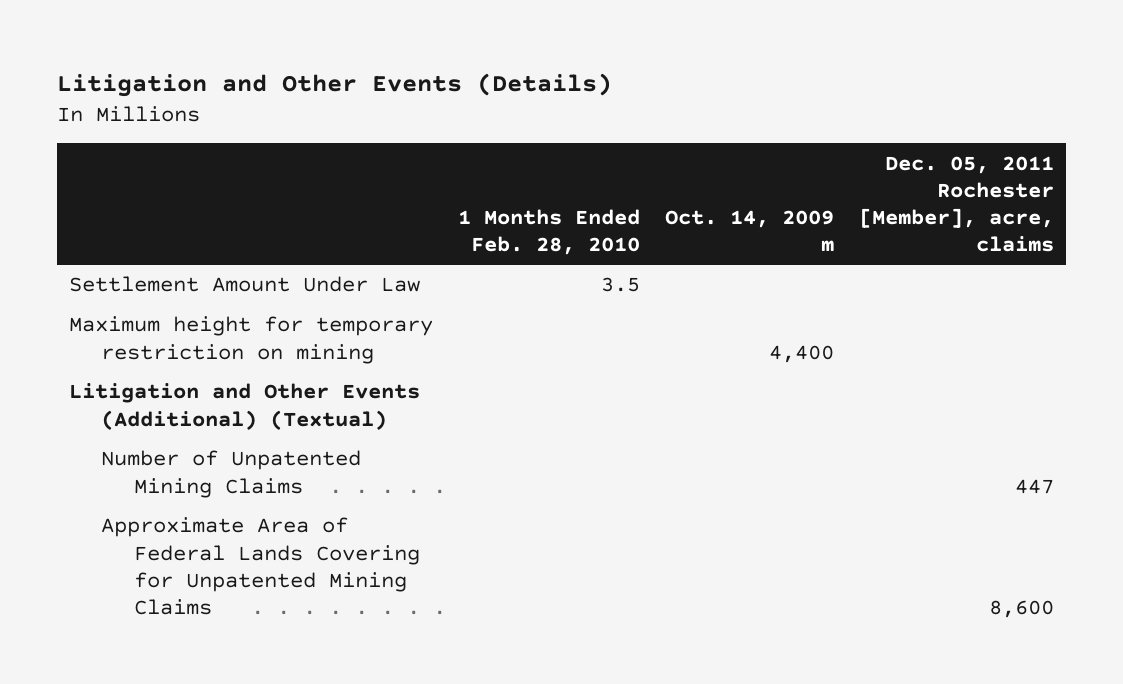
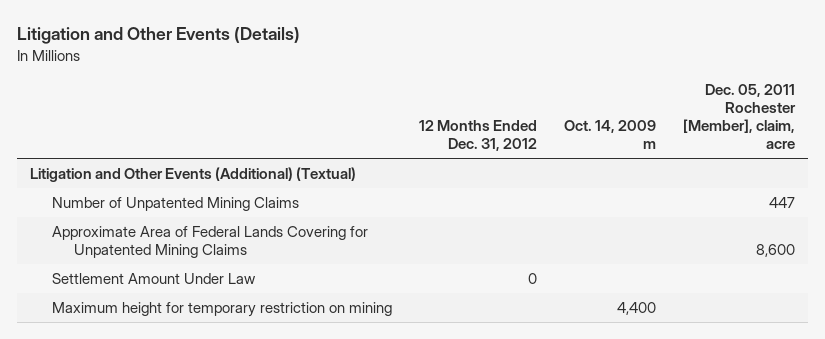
- | 1 Months Ended Feb. 28, 2010 | Oct. 14, 2009 m | Dec. 05, 2011 Rochester [Member], acre, claims
+ | 12 Months Ended Dec. 31, 2012 | Oct. 14, 2009 m | Dec. 05, 2011 Rochester [Member], claim, acre
moved down: Settlement Amount Under Law | 0 | |
moved down: Maximum height for temporary restriction on mining | | 4,400 |

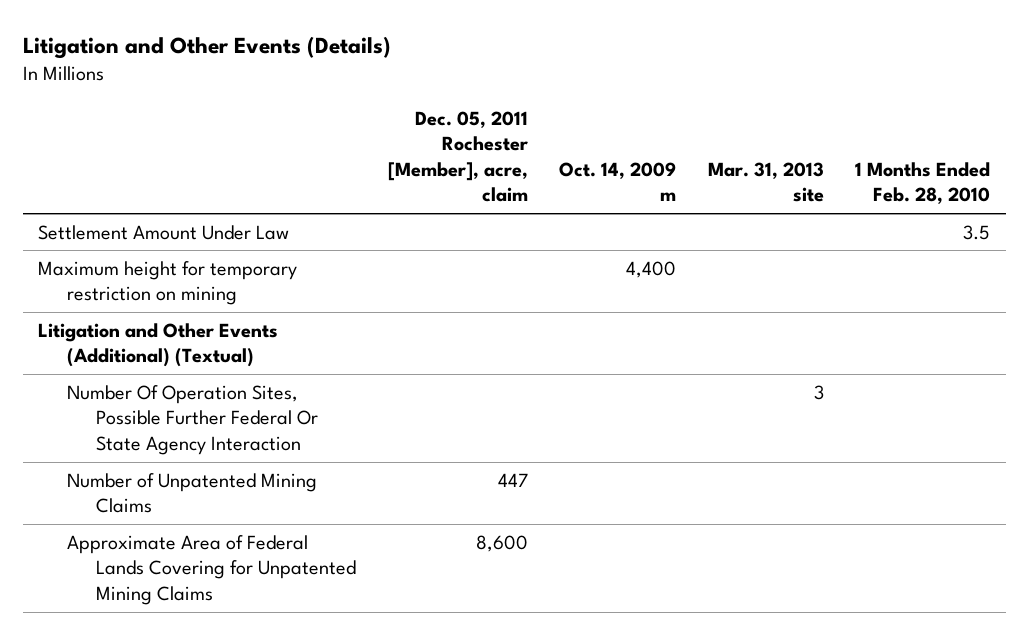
- | 12 Months Ended Dec. 31, 2012 | Oct. 14, 2009 m | Dec. 05, 2011 Rochester [Member], claim, acre
+ | Dec. 05, 2011 Rochester [Member], acre, claim | Oct. 14, 2009 m | Mar. 31, 2013 site | 1 Months Ended Feb. 28, 2010
moved up: Settlement Amount Under Law | | | | 3.5
moved up: Maximum height for temporary restriction on mining | | 4,400 | |
+ Number Of Operation Sites, Possible Further Federal Or State Agency Interaction | | | 3 |

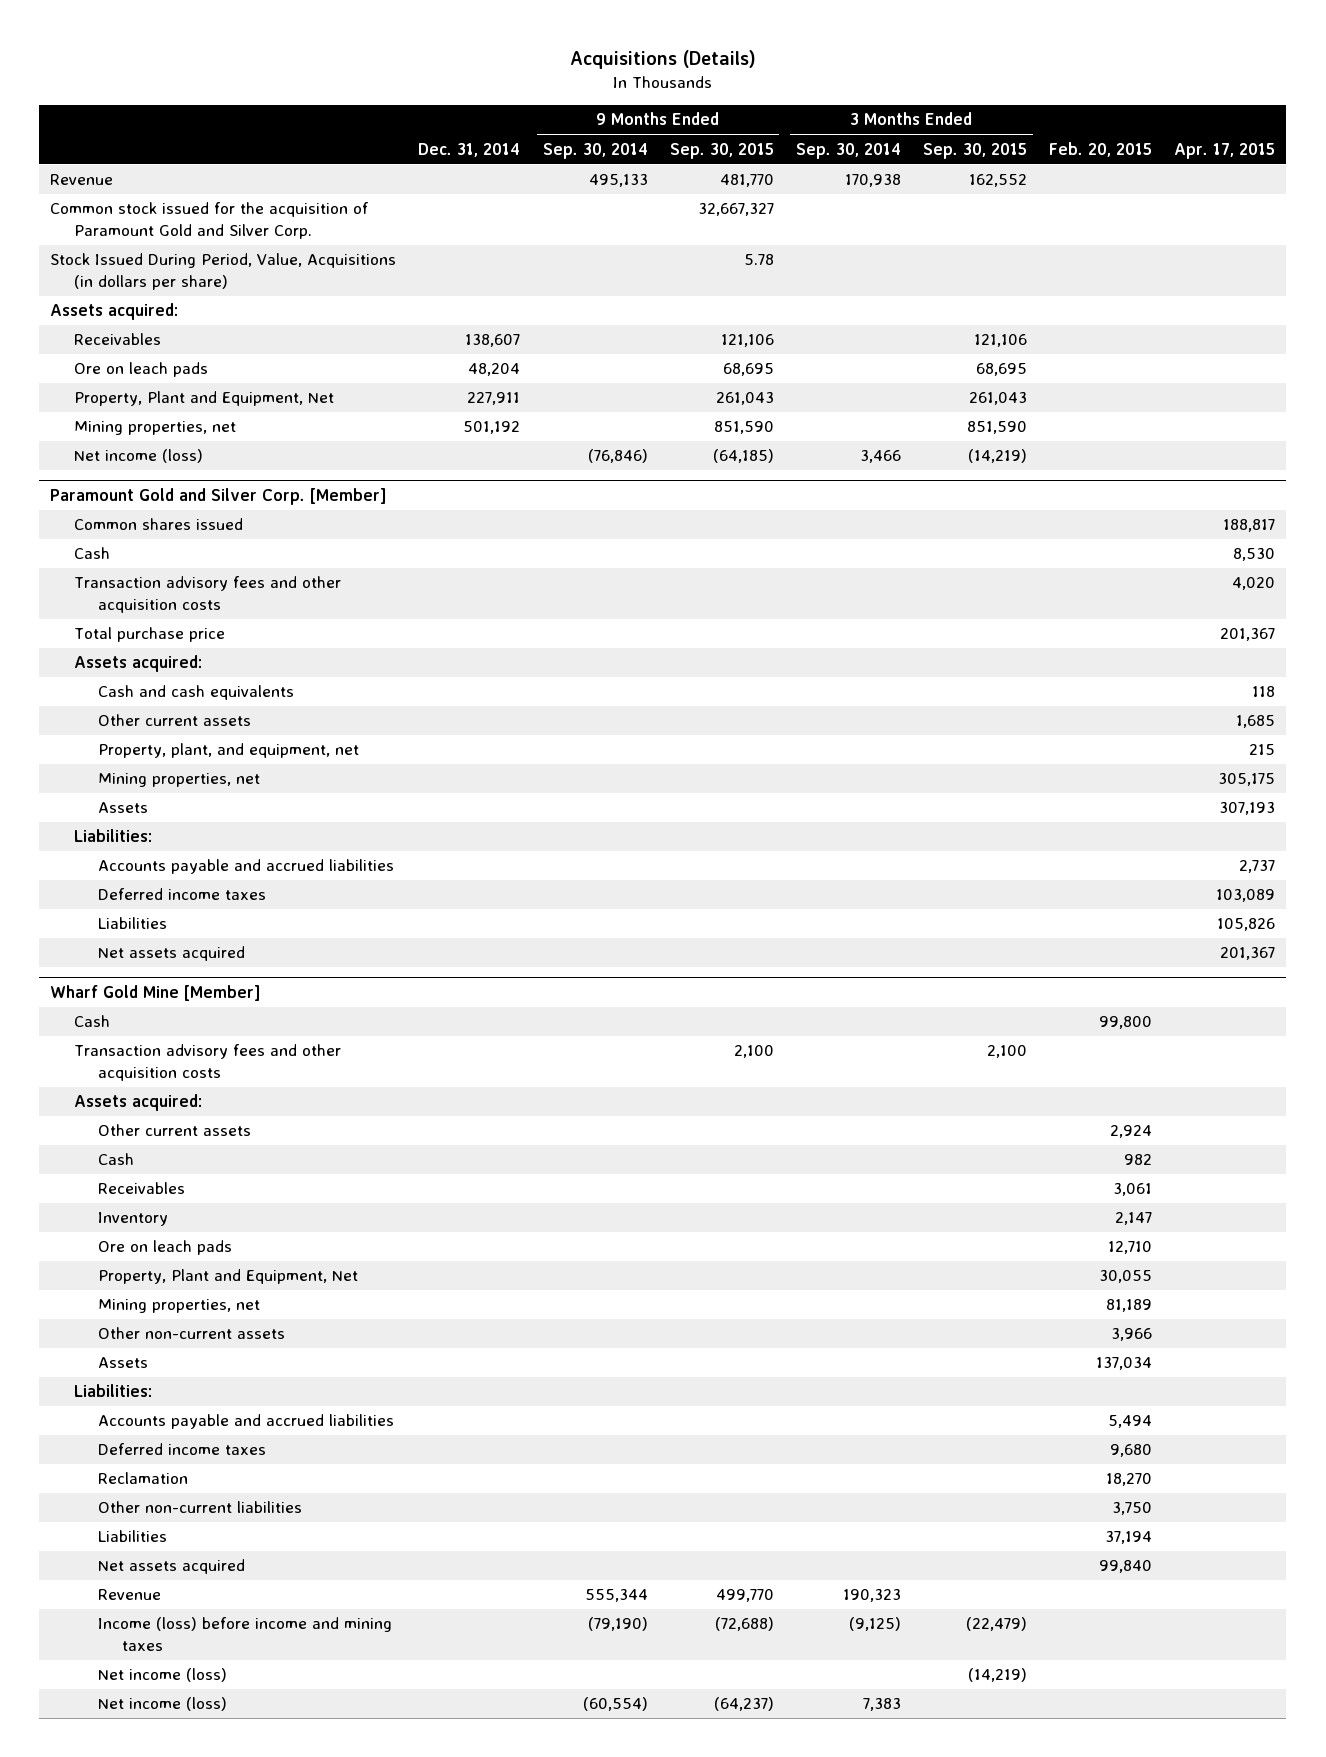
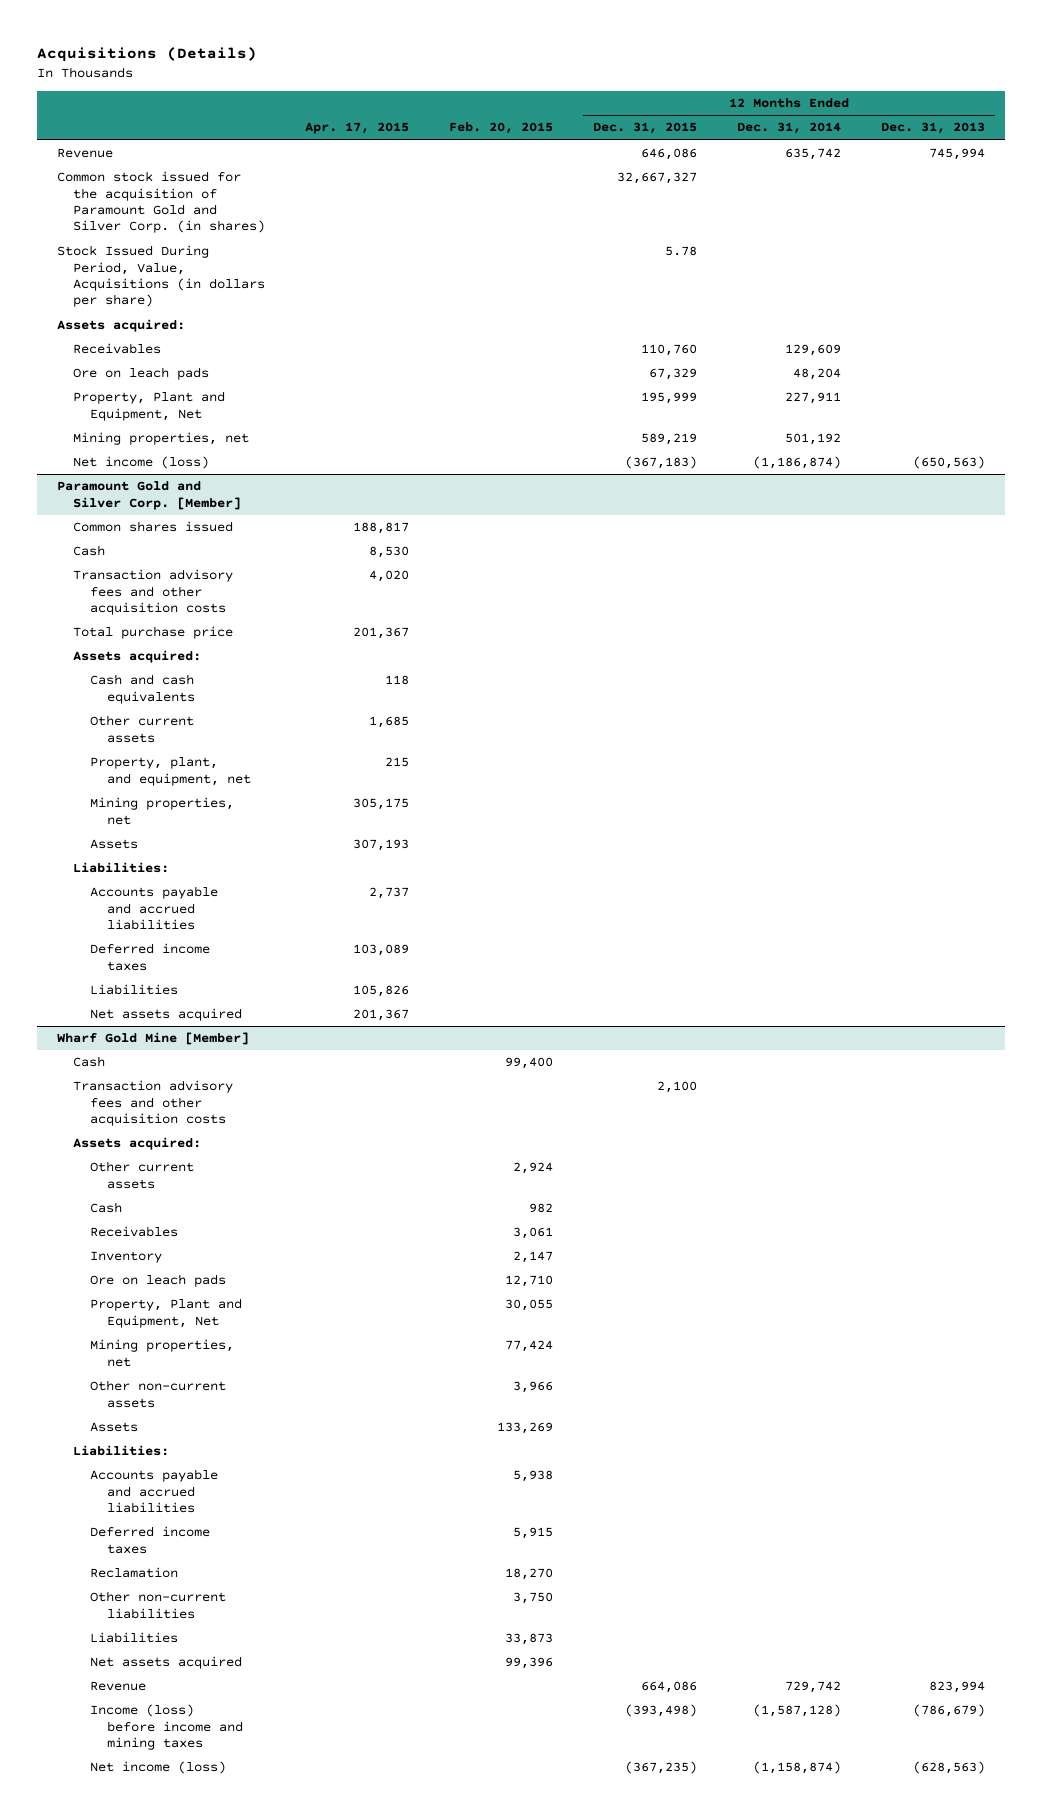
- | Dec. 31, 2014 | 9 Months Ended Sep. 30, 2014 | 9 Months Ended Sep. 30, 2015 | 3 Months Ended Sep. 30, 2014 | 3 Months Ended Sep. 30, 2015 | Feb. 20, 2015 | Apr. 17, 2015
+ | Apr. 17, 2015 | Feb. 20, 2015 | 12 Months Ended Dec. 31, 2015 | 12 Months Ended Dec. 31, 2014 | 12 Months Ended Dec. 31, 2013
- Common stock issued for the acquisition of Paramount Gold and Silver Corp. | | | 32,667,327 | | | |
+ Common stock issued for the acquisition of Paramount Gold and Silver Corp. (in shares) | | | 32,667,327 | |
@ Wharf Gold Mine [Member]
- Cash | | | | | | 99,800 |
+ Cash | | 99,400 | | |
- Mining properties, net | | | | | | 81,189 |
+ Mining properties, net | | 77,424 | | |
- Assets | | | | | | 137,034 |
+ Assets | | 133,269 | | |
- Accounts payable and accrued liabilities | | | | | | 5,494 |
- Deferred income taxes | | | | | | 9,680 |
+ Accounts payable and accrued liabilities | | 5,938 | | |
+ Deferred income taxes | | 5,915 | | |
- Liabilities | | | | | | 37,194 |
- Net assets acquired | | | | | | 99,840 |
+ Liabilities | | 33,873 | | |
+ Net assets acquired | | 99,396 | | |
- Net income (loss) | | (60,554) | (64,237) | 7,383 | | |

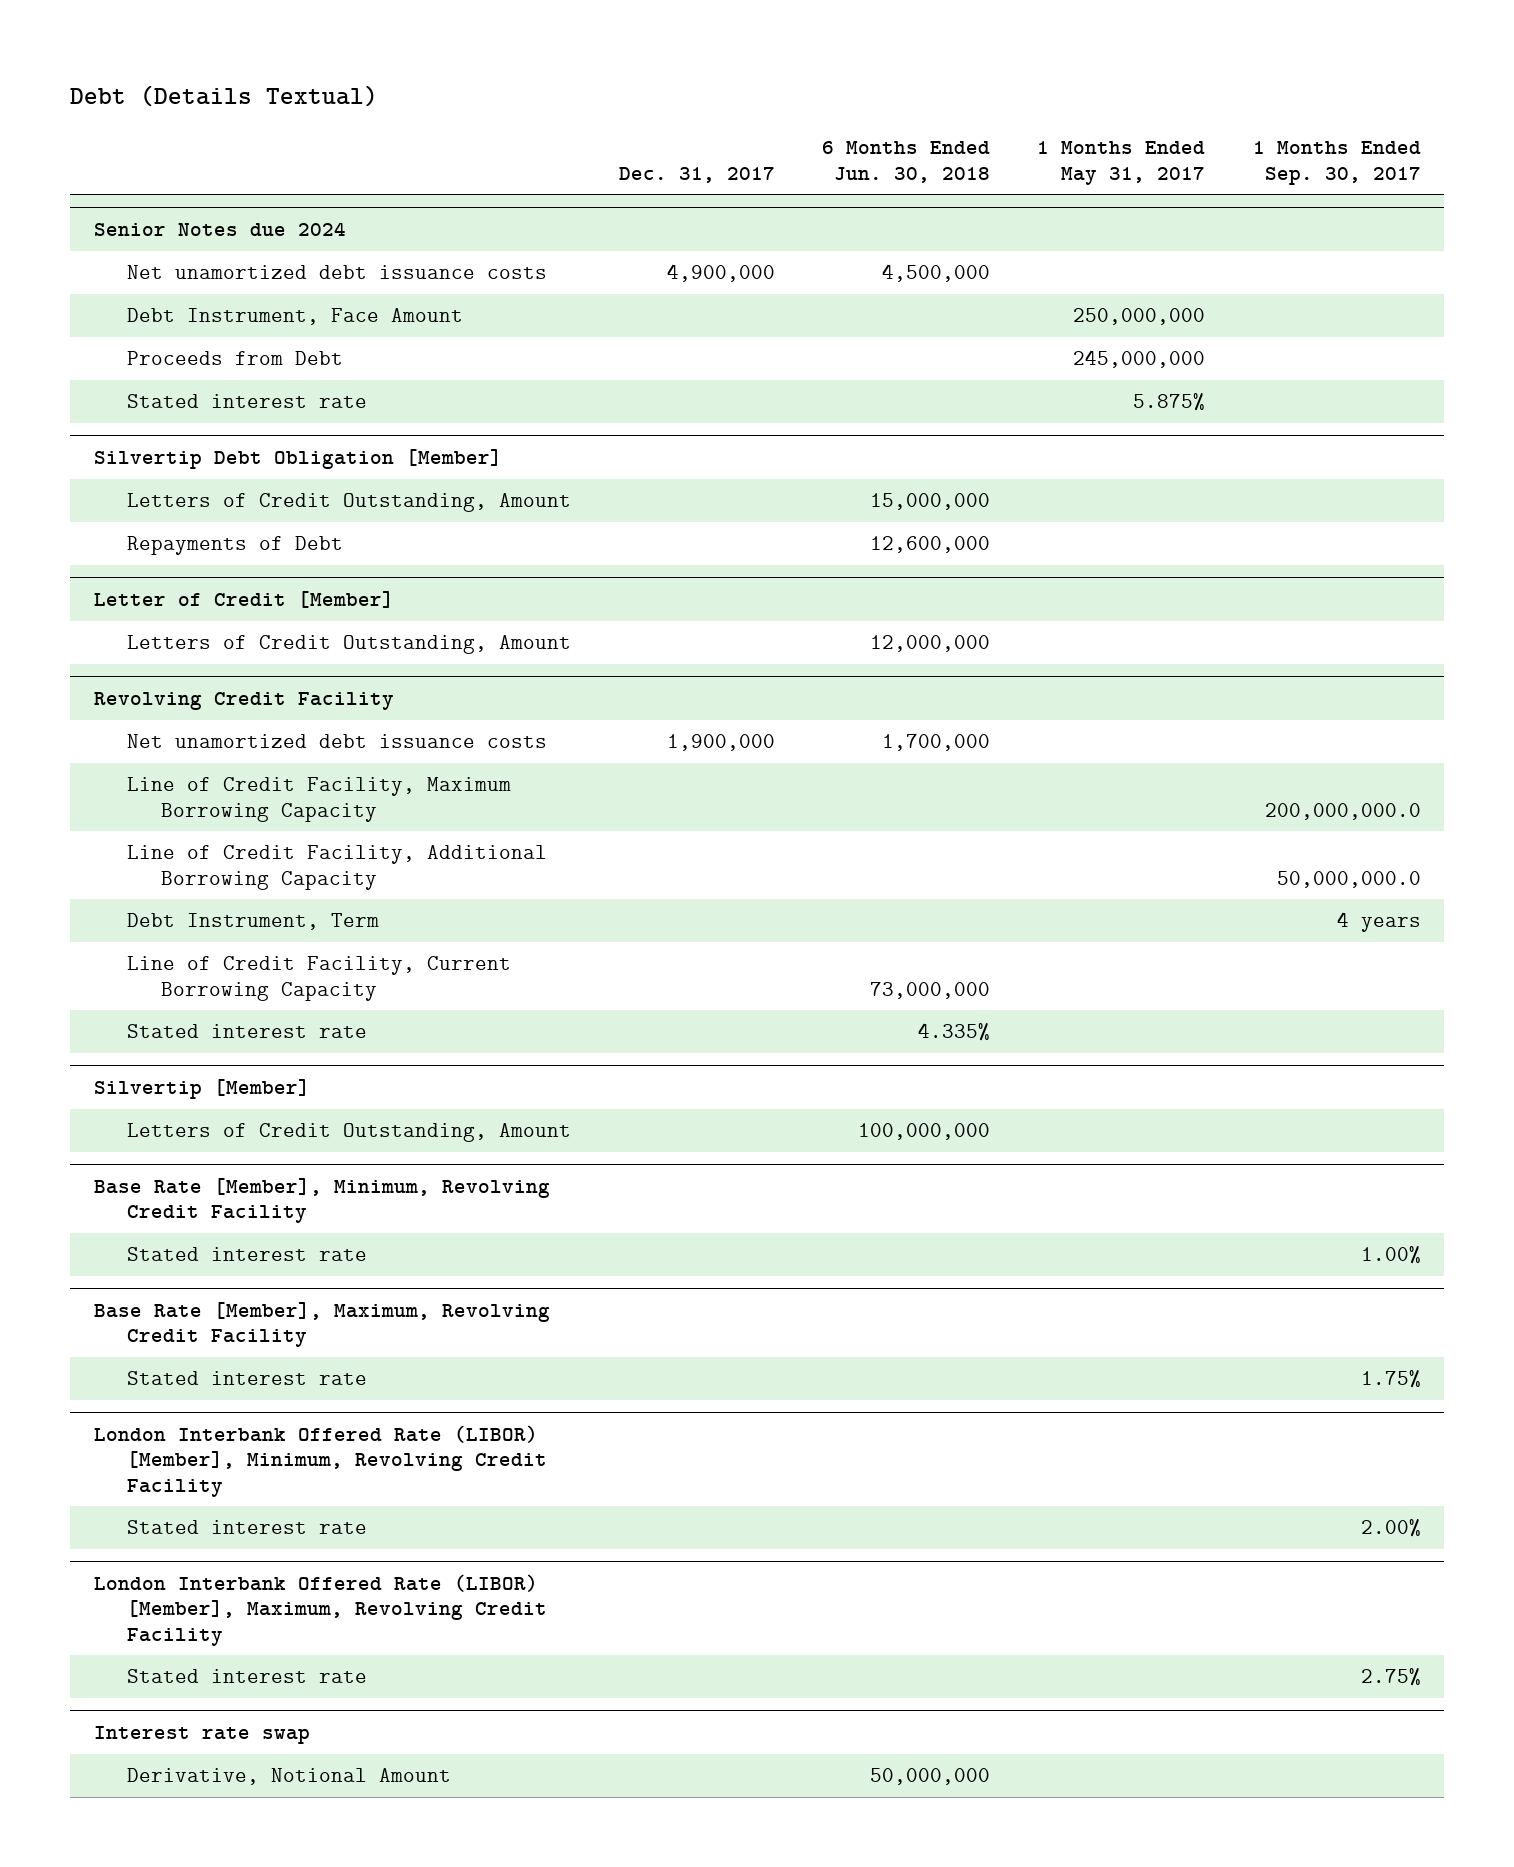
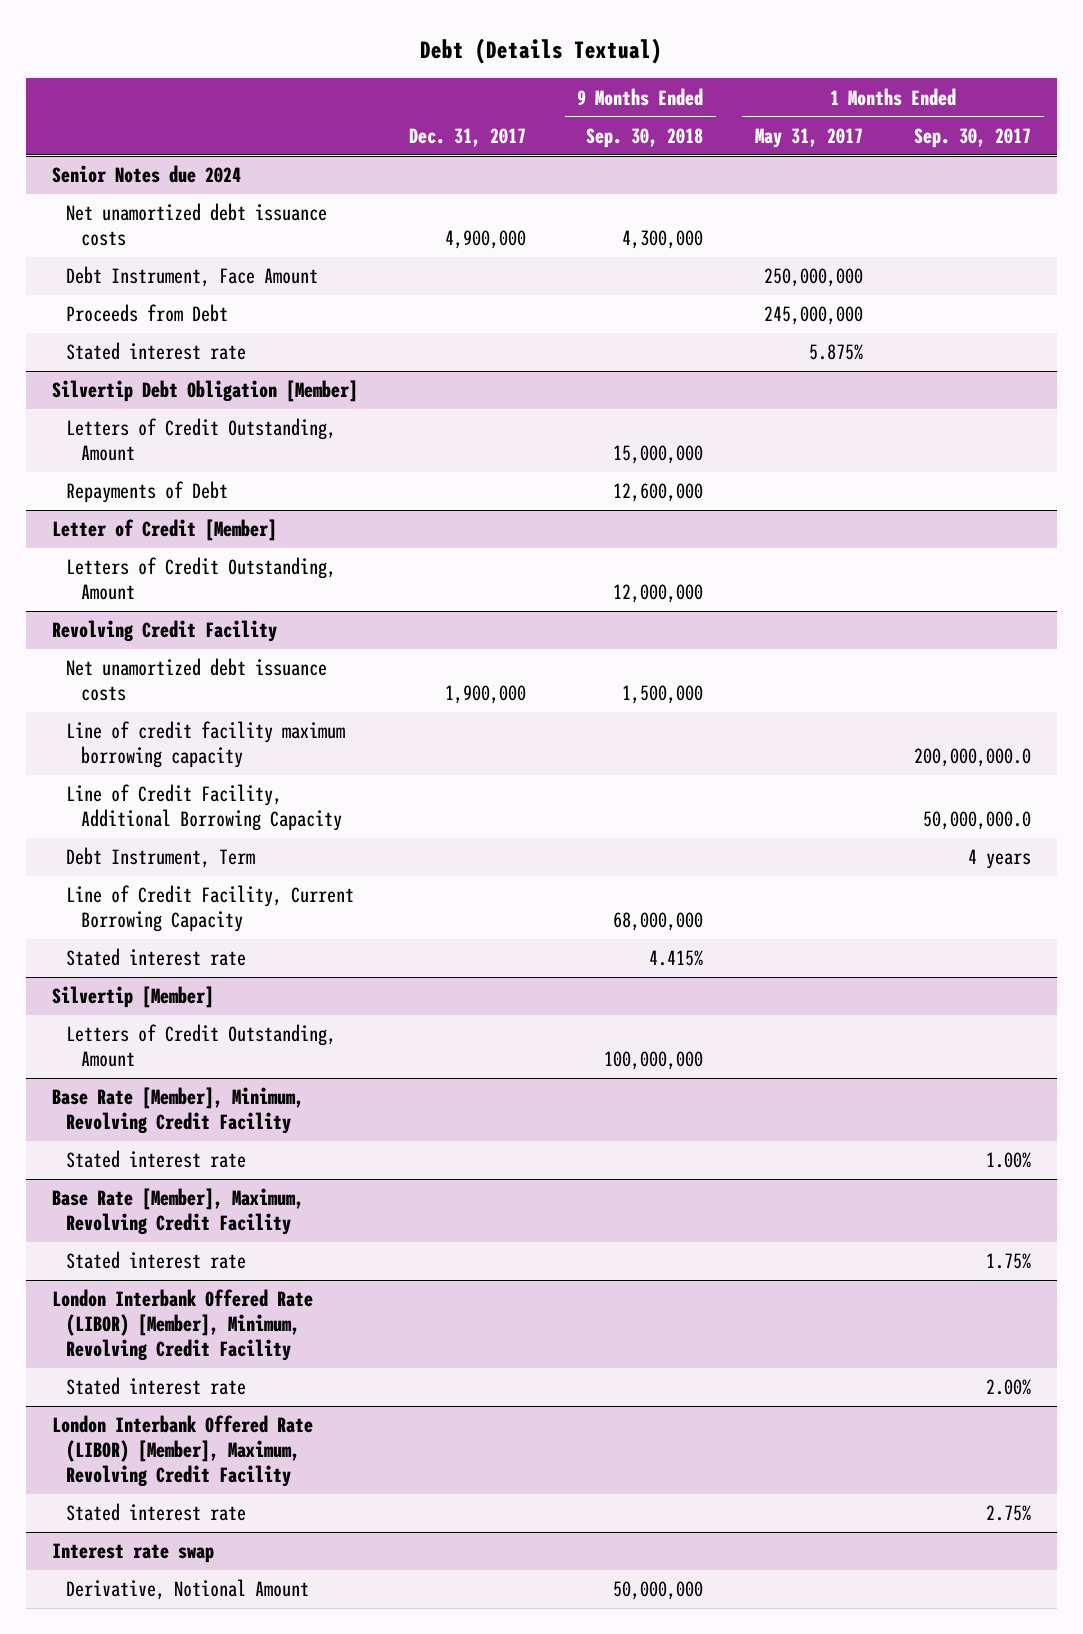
- | Dec. 31, 2017 | 6 Months Ended Jun. 30, 2018 | 1 Months Ended May 31, 2017 | 1 Months Ended Sep. 30, 2017
+ | Dec. 31, 2017 | 9 Months Ended Sep. 30, 2018 | 1 Months Ended May 31, 2017 | 1 Months Ended Sep. 30, 2017
@ Revolving Credit Facility
- Line of Credit Facility, Maximum Borrowing Capacity | | | | 200,000,000.0
+ Line of credit facility maximum borrowing capacity | | | | 200,000,000.0

